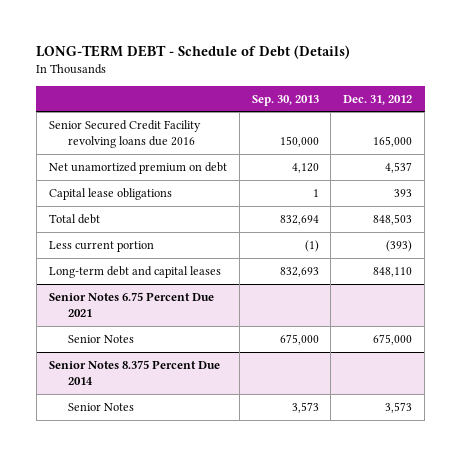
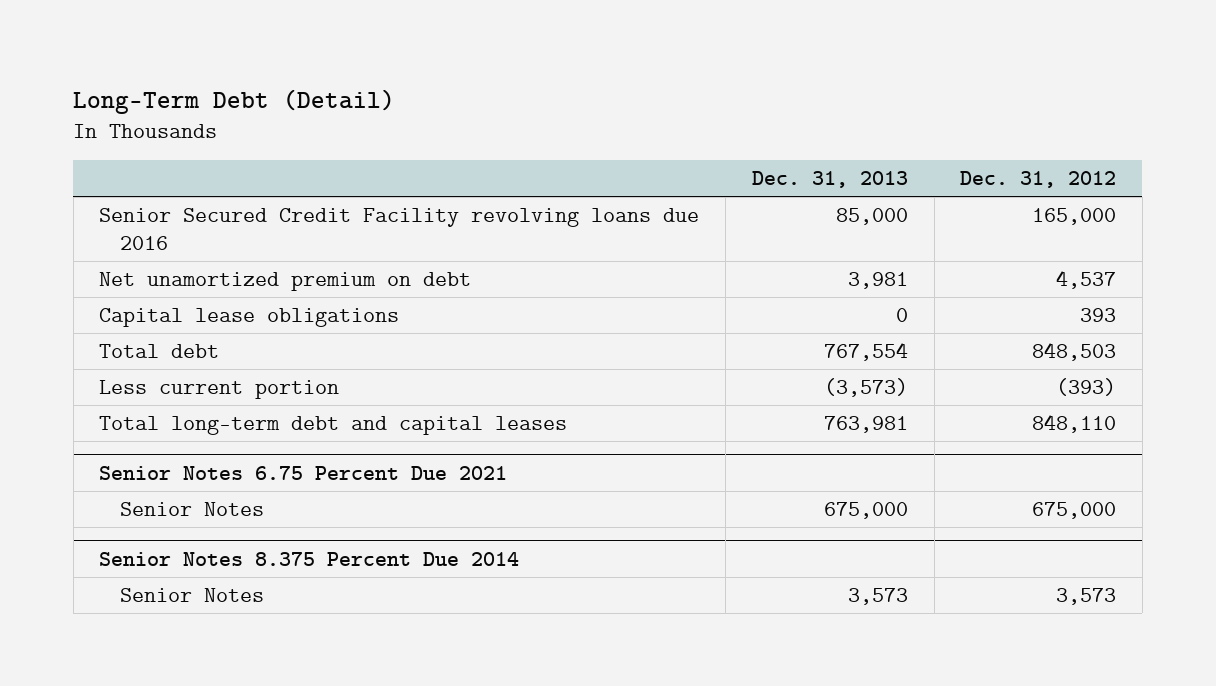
- LONG-TERM DEBT - Schedule of Debt (Details)
+ Long-Term Debt (Detail)
- | Sep. 30, 2013 | Dec. 31, 2012
+ | Dec. 31, 2013 | Dec. 31, 2012
- Long-term debt and capital leases | 832,693 | 848,110
+ Total long-term debt and capital leases | 763,981 | 848,110

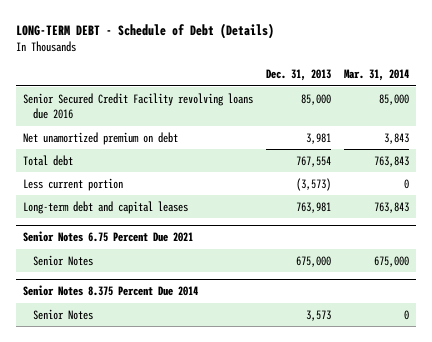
- Long-Term Debt (Detail)
+ LONG-TERM DEBT - Schedule of Debt (Details)
- | Dec. 31, 2013 | Dec. 31, 2012
+ | Dec. 31, 2013 | Mar. 31, 2014
- Capital lease obligations | 0 | 393
- Total long-term debt and capital leases | 763,981 | 848,110
+ Long-term debt and capital leases | 763,981 | 763,843

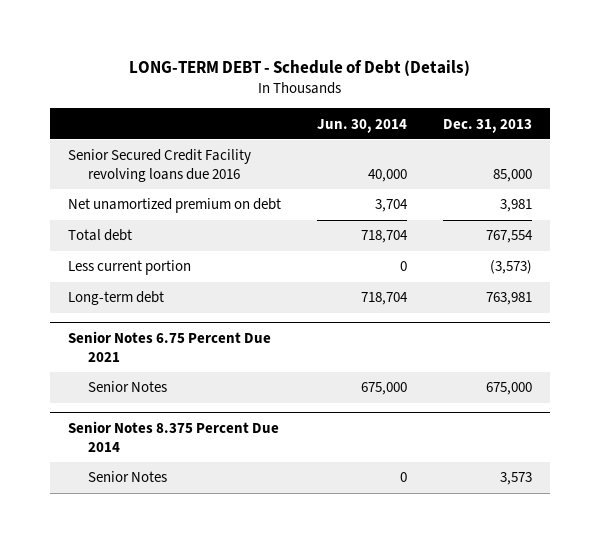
- | Dec. 31, 2013 | Mar. 31, 2014
+ | Jun. 30, 2014 | Dec. 31, 2013
- Long-term debt and capital leases | 763,981 | 763,843
+ Long-term debt | 718,704 | 763,981

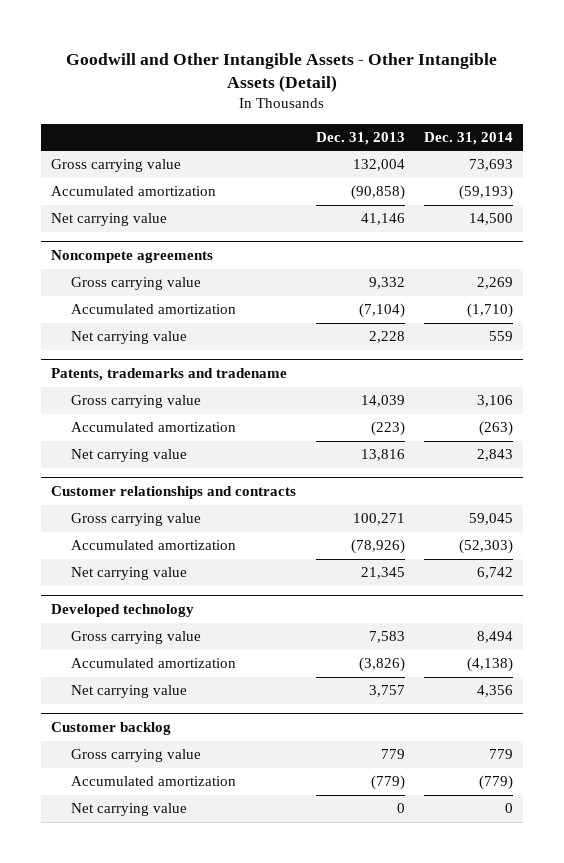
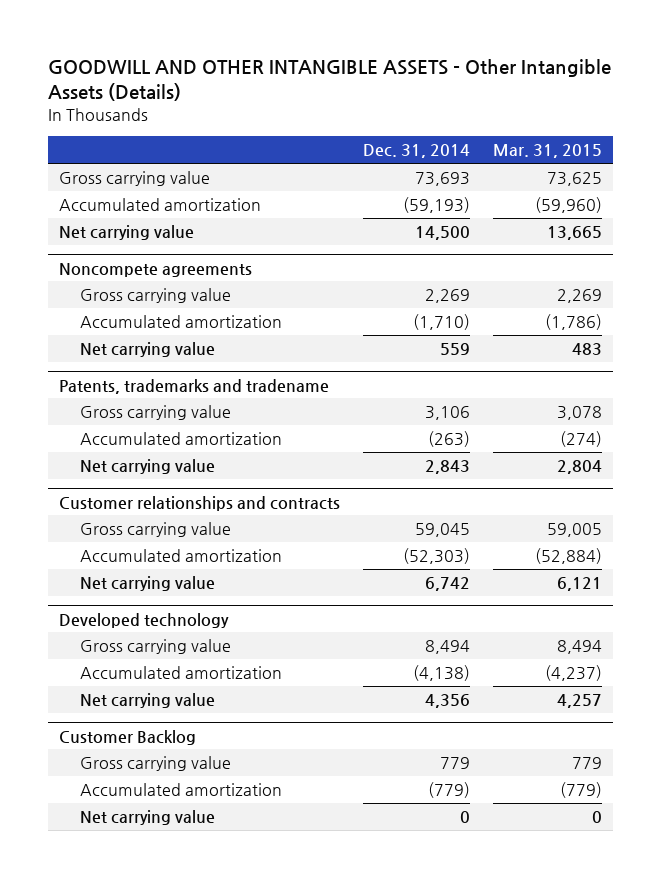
- Goodwill and Other Intangible Assets - Other Intangible Assets (Detail)
+ GOODWILL AND OTHER INTANGIBLE ASSETS - Other Intangible Assets (Details)
- | Dec. 31, 2013 | Dec. 31, 2014
+ | Dec. 31, 2014 | Mar. 31, 2015
- Customer backlog
+ Customer Backlog

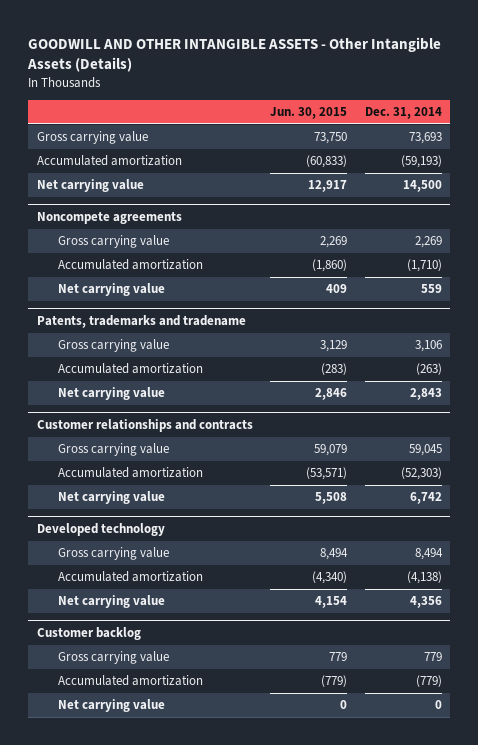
- | Dec. 31, 2014 | Mar. 31, 2015
+ | Jun. 30, 2015 | Dec. 31, 2014
- Customer Backlog
+ Customer backlog

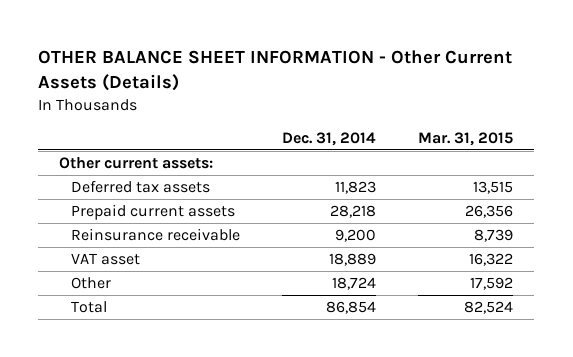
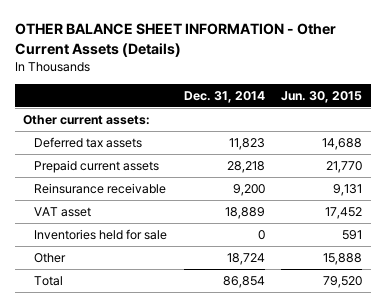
- | Dec. 31, 2014 | Mar. 31, 2015
+ | Dec. 31, 2014 | Jun. 30, 2015
+ Inventories held for sale | 0 | 591

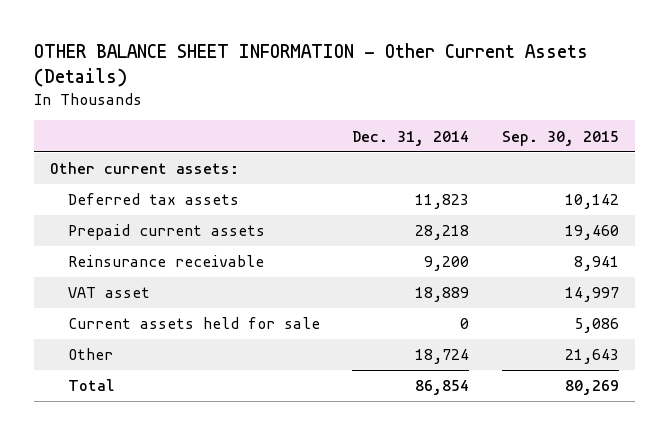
- | Dec. 31, 2014 | Jun. 30, 2015
+ | Dec. 31, 2014 | Sep. 30, 2015
- Inventories held for sale | 0 | 591
+ Current assets held for sale | 0 | 5,086

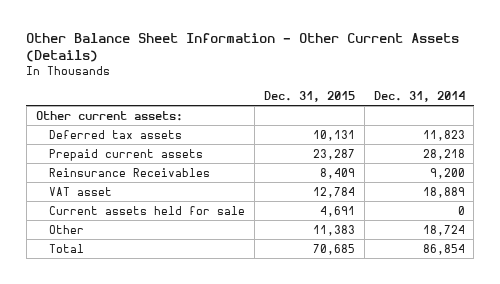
- OTHER BALANCE SHEET INFORMATION - Other Current Assets (Details)
+ Other Balance Sheet Information - Other Current Assets (Details)
- | Dec. 31, 2014 | Sep. 30, 2015
+ | Dec. 31, 2015 | Dec. 31, 2014
- Reinsurance receivable | 9,200 | 8,941
+ Reinsurance Receivables | 8,409 | 9,200

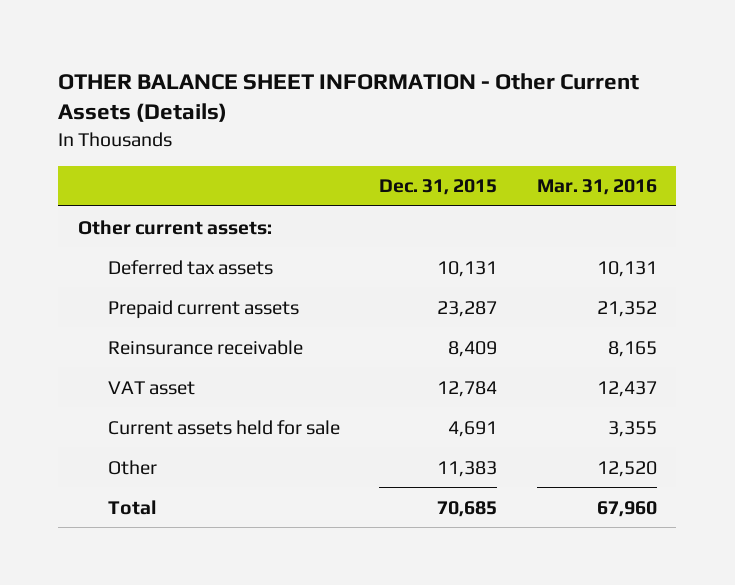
- Other Balance Sheet Information - Other Current Assets (Details)
+ OTHER BALANCE SHEET INFORMATION - Other Current Assets (Details)
- | Dec. 31, 2015 | Dec. 31, 2014
+ | Dec. 31, 2015 | Mar. 31, 2016
- Reinsurance Receivables | 8,409 | 9,200
+ Reinsurance receivable | 8,409 | 8,165

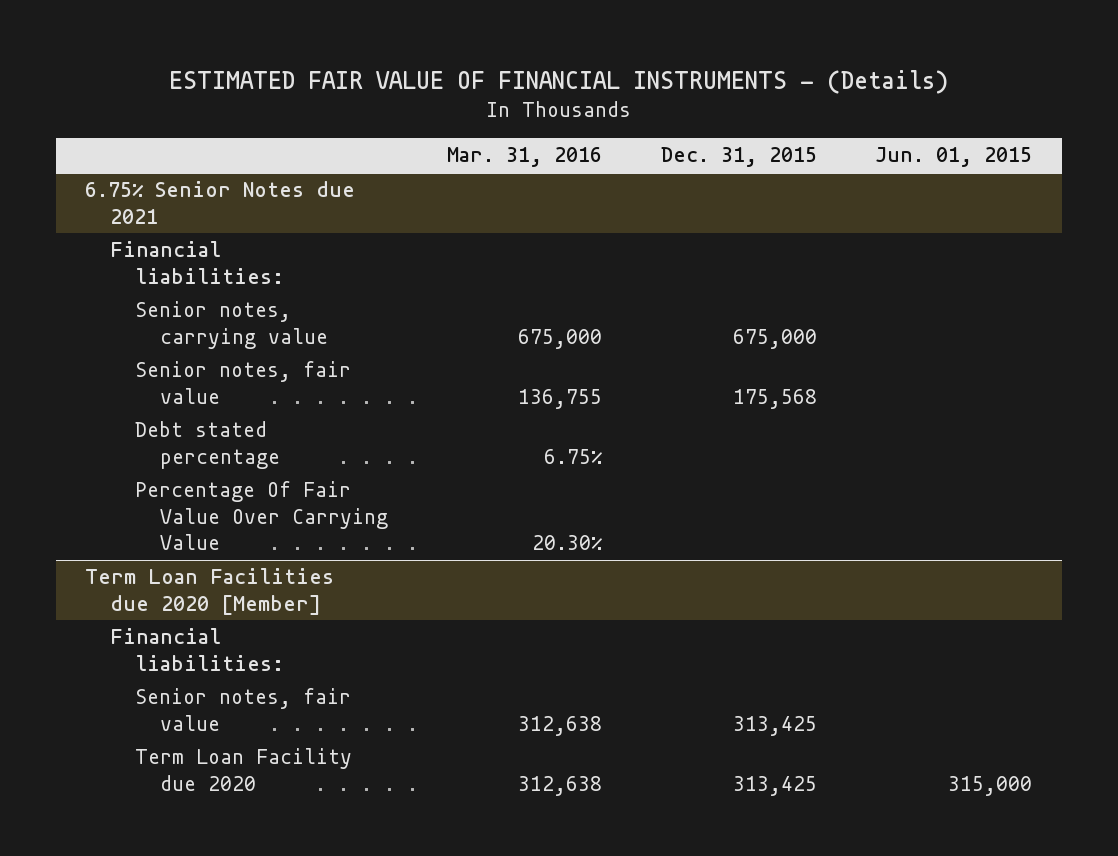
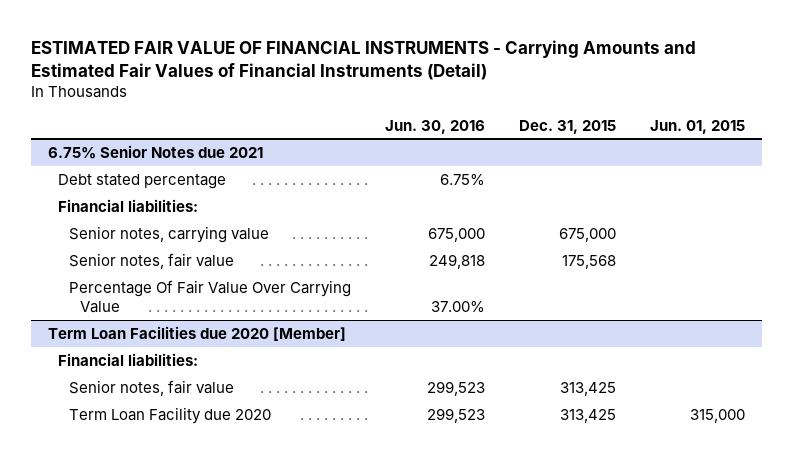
- ESTIMATED FAIR VALUE OF FINANCIAL INSTRUMENTS - (Details)
+ ESTIMATED FAIR VALUE OF FINANCIAL INSTRUMENTS - Carrying Amounts and Estimated Fair Values of Financial Instruments (Detail)
- | Mar. 31, 2016 | Dec. 31, 2015 | Jun. 01, 2015
+ | Jun. 30, 2016 | Dec. 31, 2015 | Jun. 01, 2015
@ 6.75% Senior Notes due 2021
moved up: Debt stated percentage | 6.75% | |

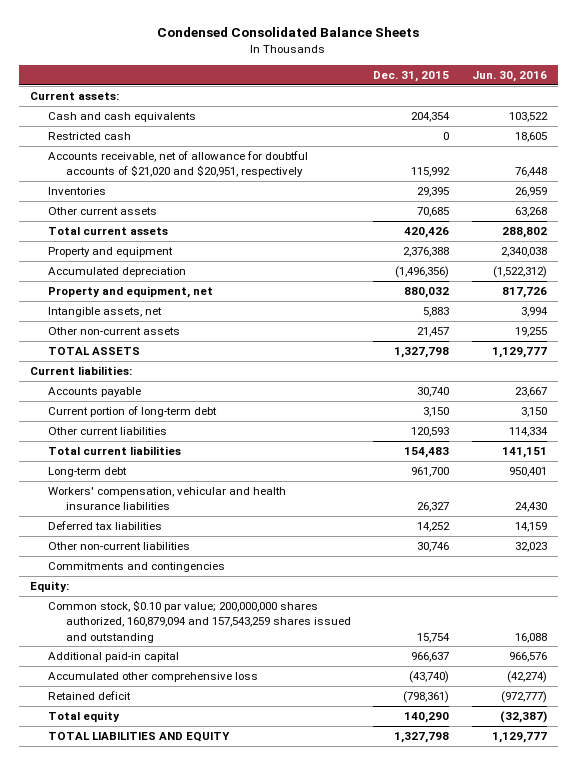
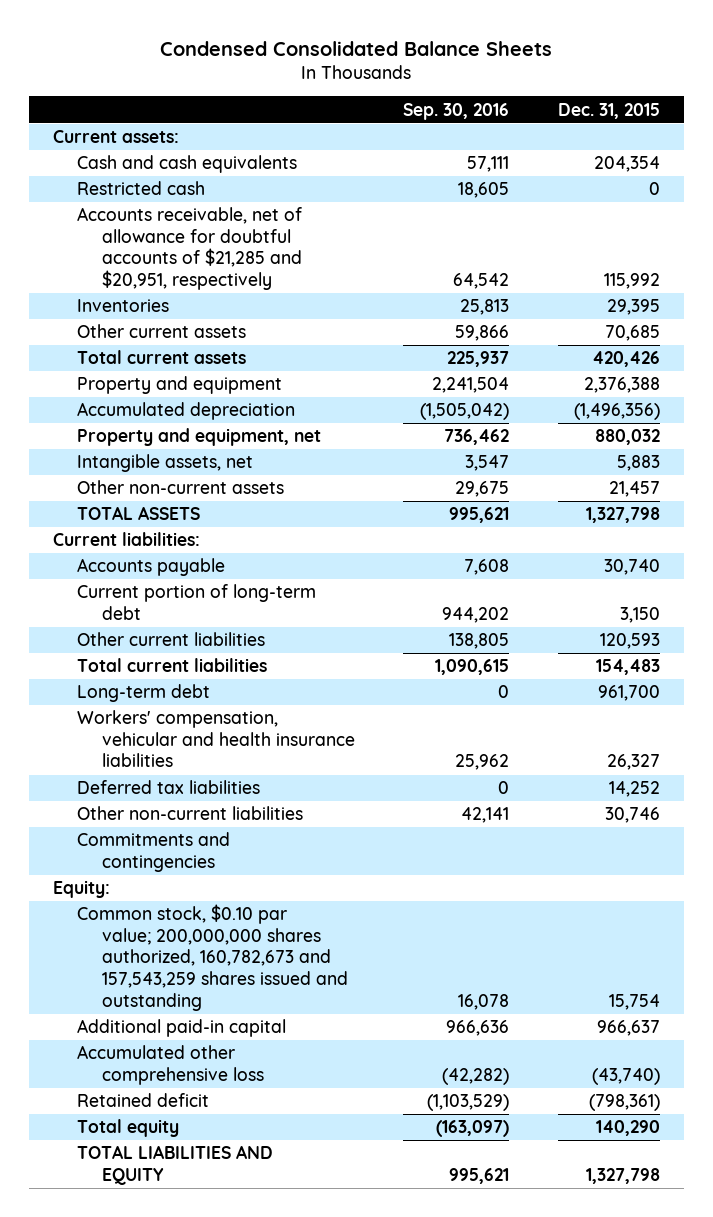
- | Dec. 31, 2015 | Jun. 30, 2016
+ | Sep. 30, 2016 | Dec. 31, 2015
- Accounts receivable, net of allowance for doubtful accounts of $21,020 and $20,951, respectively | 115,992 | 76,448
+ Accounts receivable, net of allowance for doubtful accounts of $21,285 and $20,951, respectively | 64,542 | 115,992
- Common stock, $0.10 par value; 200,000,000 shares authorized, 160,879,094 and 157,543,259 shares issued and outstanding | 15,754 | 16,088
+ Common stock, $0.10 par value; 200,000,000 shares authorized, 160,782,673 and 157,543,259 shares issued and outstanding | 16,078 | 15,754

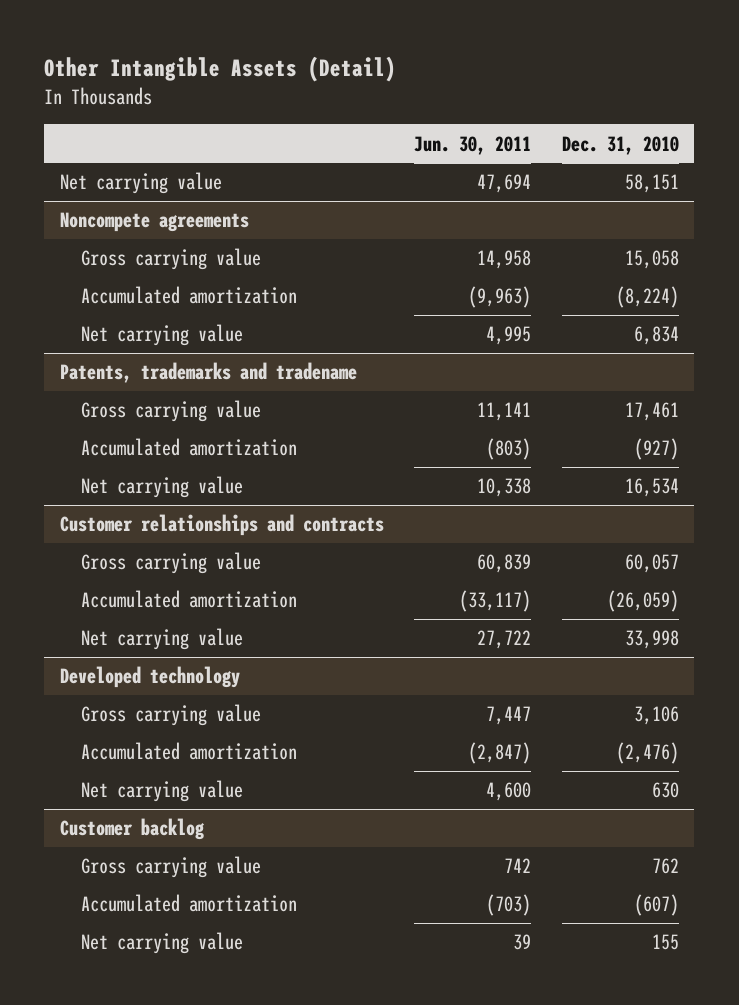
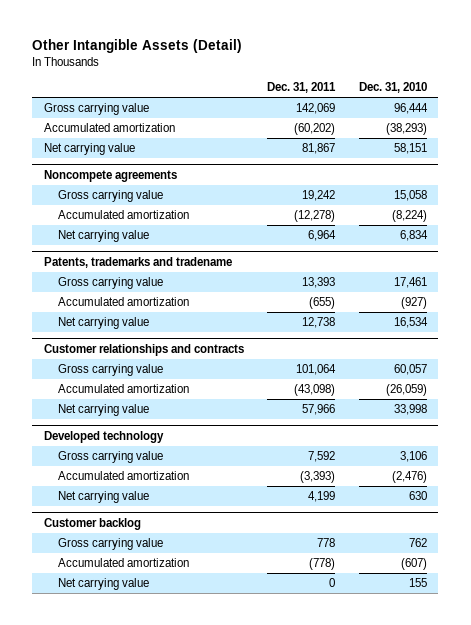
- | Jun. 30, 2011 | Dec. 31, 2010
+ | Dec. 31, 2011 | Dec. 31, 2010
+ Gross carrying value | 142,069 | 96,444
+ Accumulated amortization | (60,202) | (38,293)

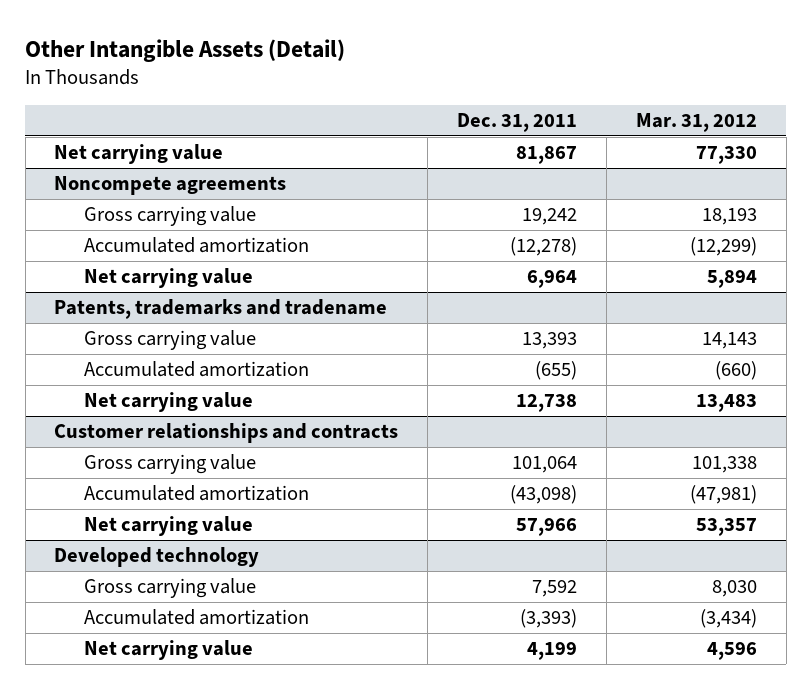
- | Dec. 31, 2011 | Dec. 31, 2010
+ | Dec. 31, 2011 | Mar. 31, 2012
- Gross carrying value | 142,069 | 96,444
- Accumulated amortization | (60,202) | (38,293)
- Customer backlog
- Gross carrying value | 778 | 762
- Accumulated amortization | (778) | (607)
- Net carrying value | 0 | 155

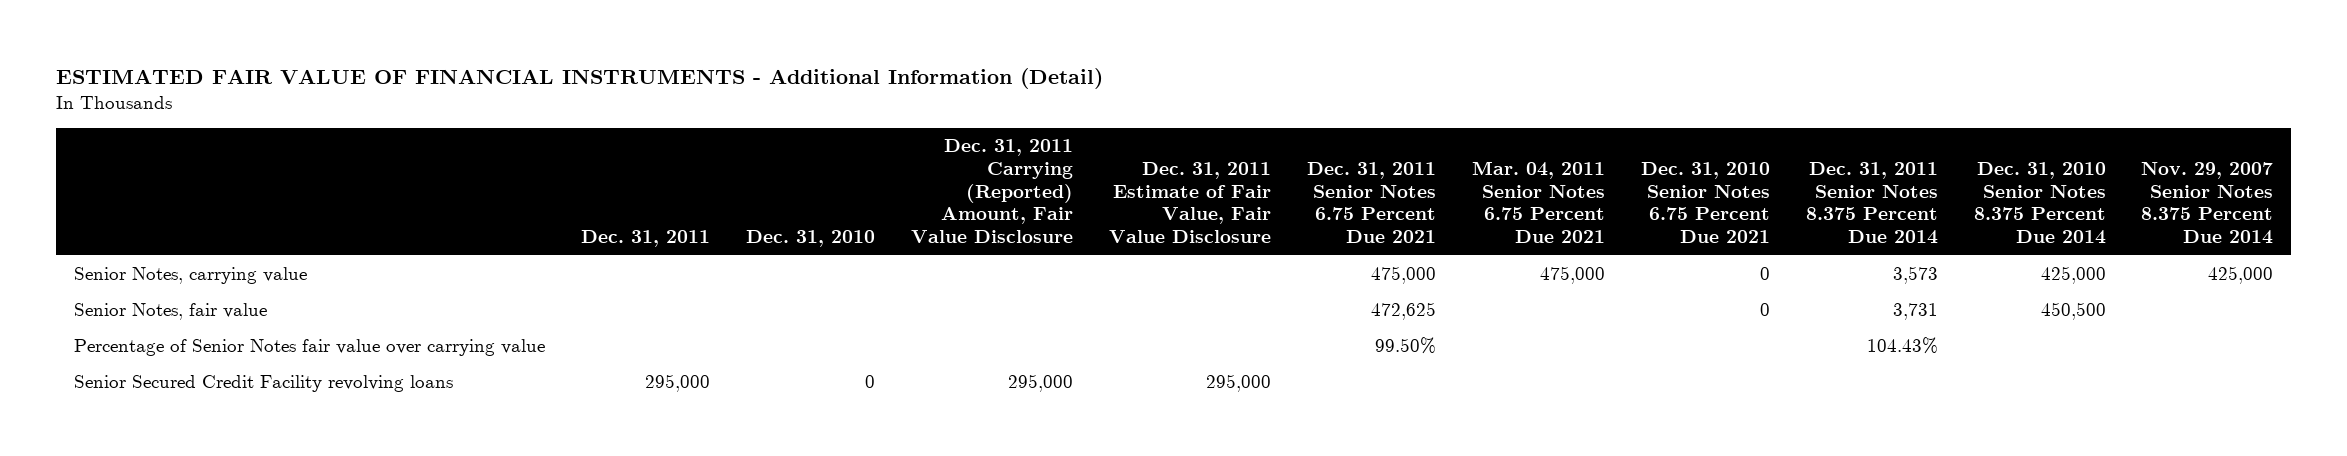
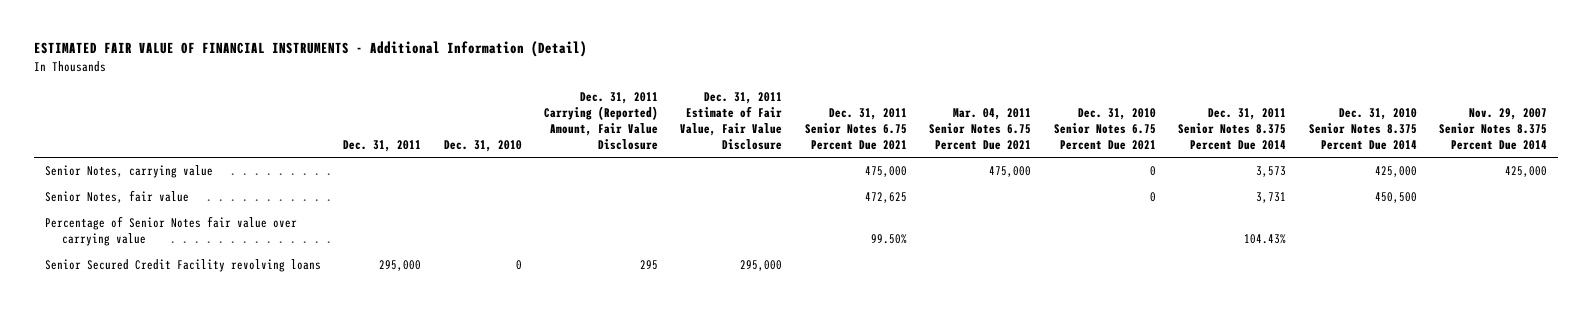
- Senior Secured Credit Facility revolving loans | 295,000 | 0 | 295,000 | 295,000 | | | | | |
+ Senior Secured Credit Facility revolving loans | 295,000 | 0 | 295 | 295,000 | | | | | |

